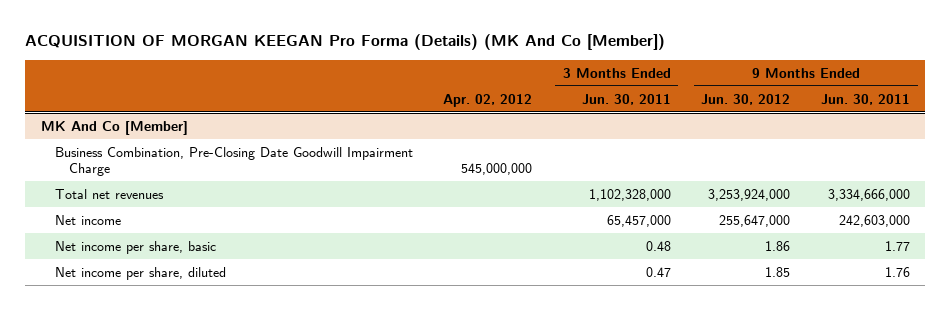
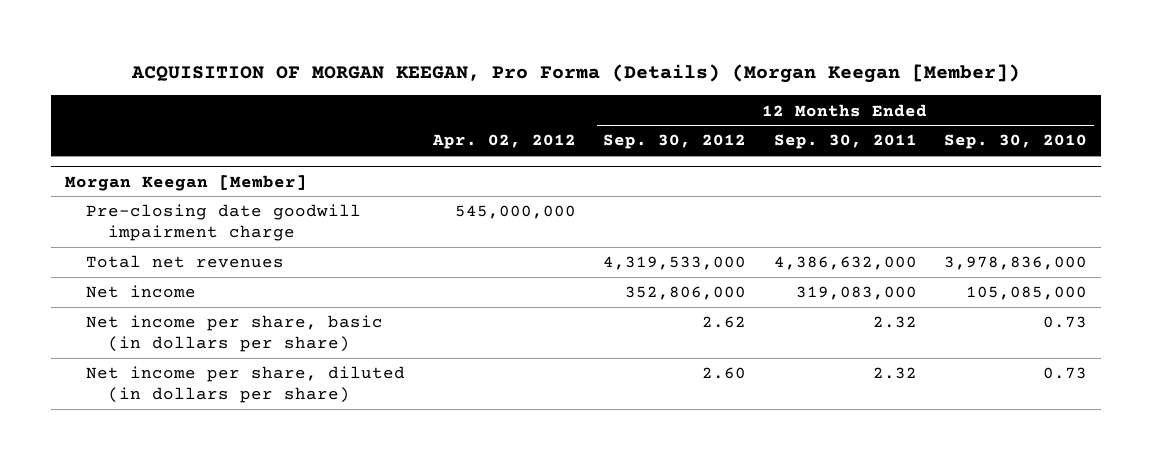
- ACQUISITION OF MORGAN KEEGAN Pro Forma (Details) (MK And Co [Member])
+ ACQUISITION OF MORGAN KEEGAN, Pro Forma (Details) (Morgan Keegan [Member])
- | Apr. 02, 2012 | 3 Months Ended Jun. 30, 2011 | 9 Months Ended Jun. 30, 2012 | 9 Months Ended Jun. 30, 2011
+ | Apr. 02, 2012 | 12 Months Ended Sep. 30, 2012 | 12 Months Ended Sep. 30, 2011 | 12 Months Ended Sep. 30, 2010
- MK And Co [Member]
- Business Combination, Pre-Closing Date Goodwill Impairment Charge | 545,000,000 | | |
- Total net revenues | | 1,102,328,000 | 3,253,924,000 | 3,334,666,000
- Net income | | 65,457,000 | 255,647,000 | 242,603,000
- Net income per share, basic | | 0.48 | 1.86 | 1.77
- Net income per share, diluted | | 0.47 | 1.85 | 1.76
+ Morgan Keegan [Member]
+ Pre-closing date goodwill impairment charge | 545,000,000 | | |
+ Total net revenues | | 4,319,533,000 | 4,386,632,000 | 3,978,836,000
+ Net income | | 352,806,000 | 319,083,000 | 105,085,000
+ Net income per share, basic (in dollars per share) | | 2.62 | 2.32 | 0.73
+ Net income per share, diluted (in dollars per share) | | 2.60 | 2.32 | 0.73

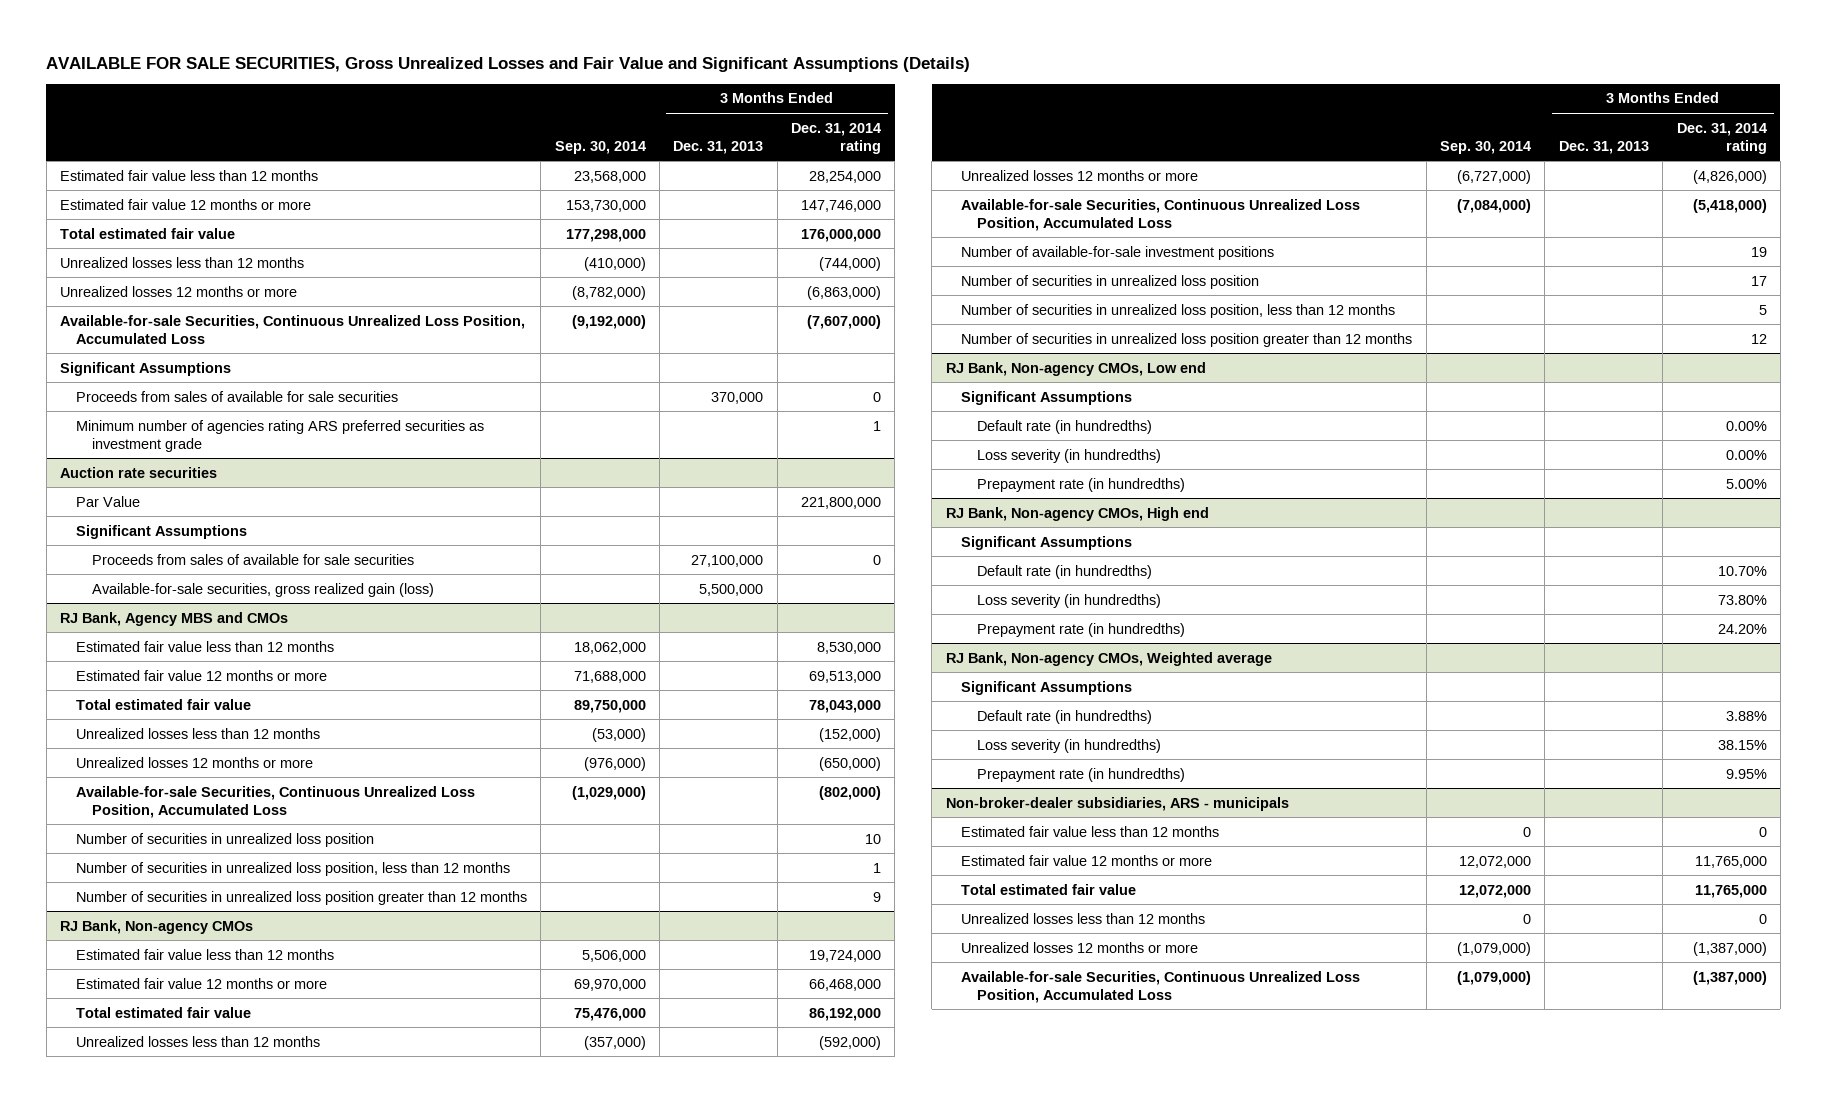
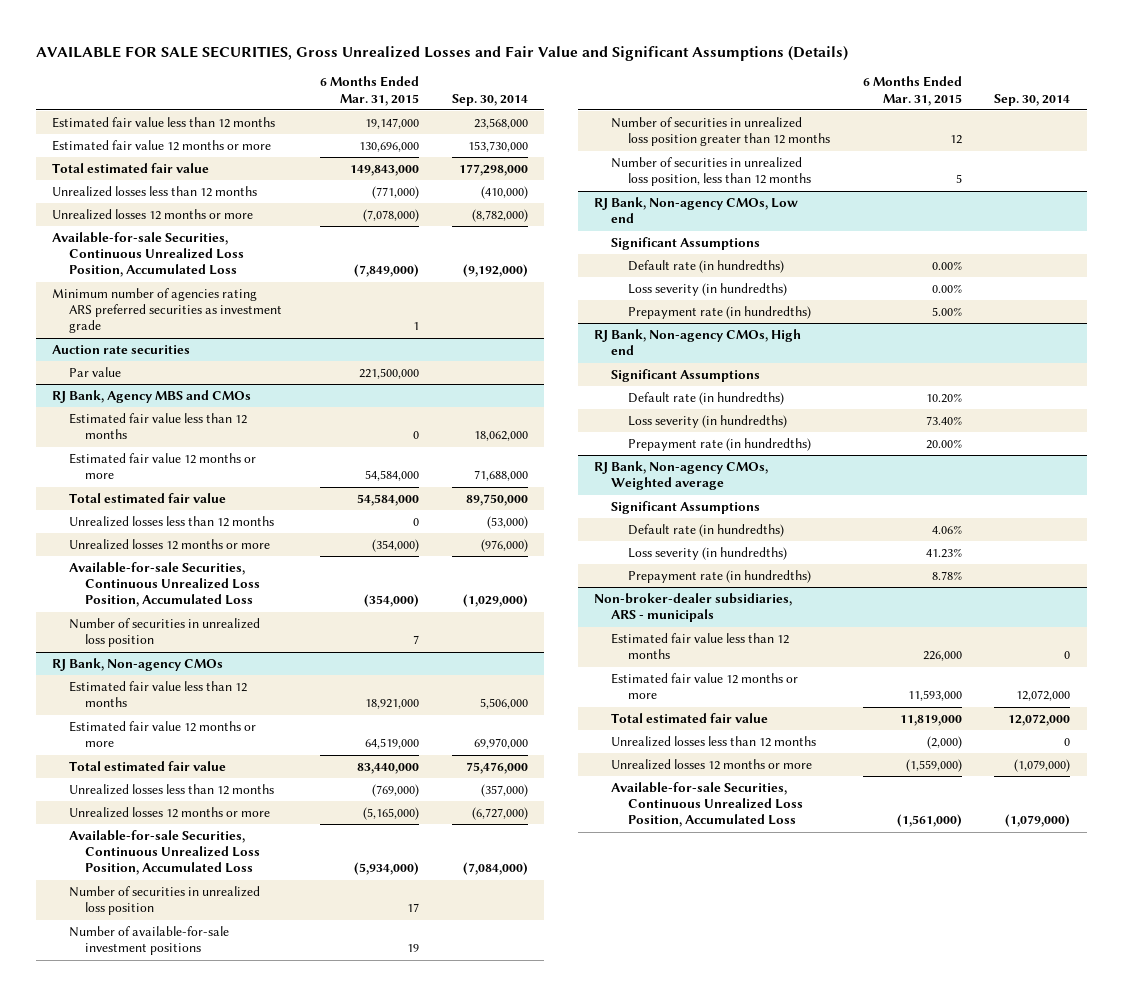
- | Sep. 30, 2014 | 3 Months Ended Dec. 31, 2013 | 3 Months Ended Dec. 31, 2014 rating
+ | 6 Months Ended Mar. 31, 2015 | Sep. 30, 2014
- Significant Assumptions
- Proceeds from sales of available for sale securities | | 370,000 | 0
@ Auction rate securities
- Par Value | | | 221,800,000
- Significant Assumptions
- Proceeds from sales of available for sale securities | | 27,100,000 | 0
- Available-for-sale securities, gross realized gain (loss) | | 5,500,000 |
+ Par value | 221,500,000 |
@ RJ Bank, Agency MBS and CMOs
- Number of securities in unrealized loss position, less than 12 months | | | 1
- Number of securities in unrealized loss position greater than 12 months | | | 9
@ RJ Bank, Non-agency CMOs
moved down: Number of available-for-sale investment positions | 19 |
moved down: Number of securities in unrealized loss position, less than 12 months | 5 |

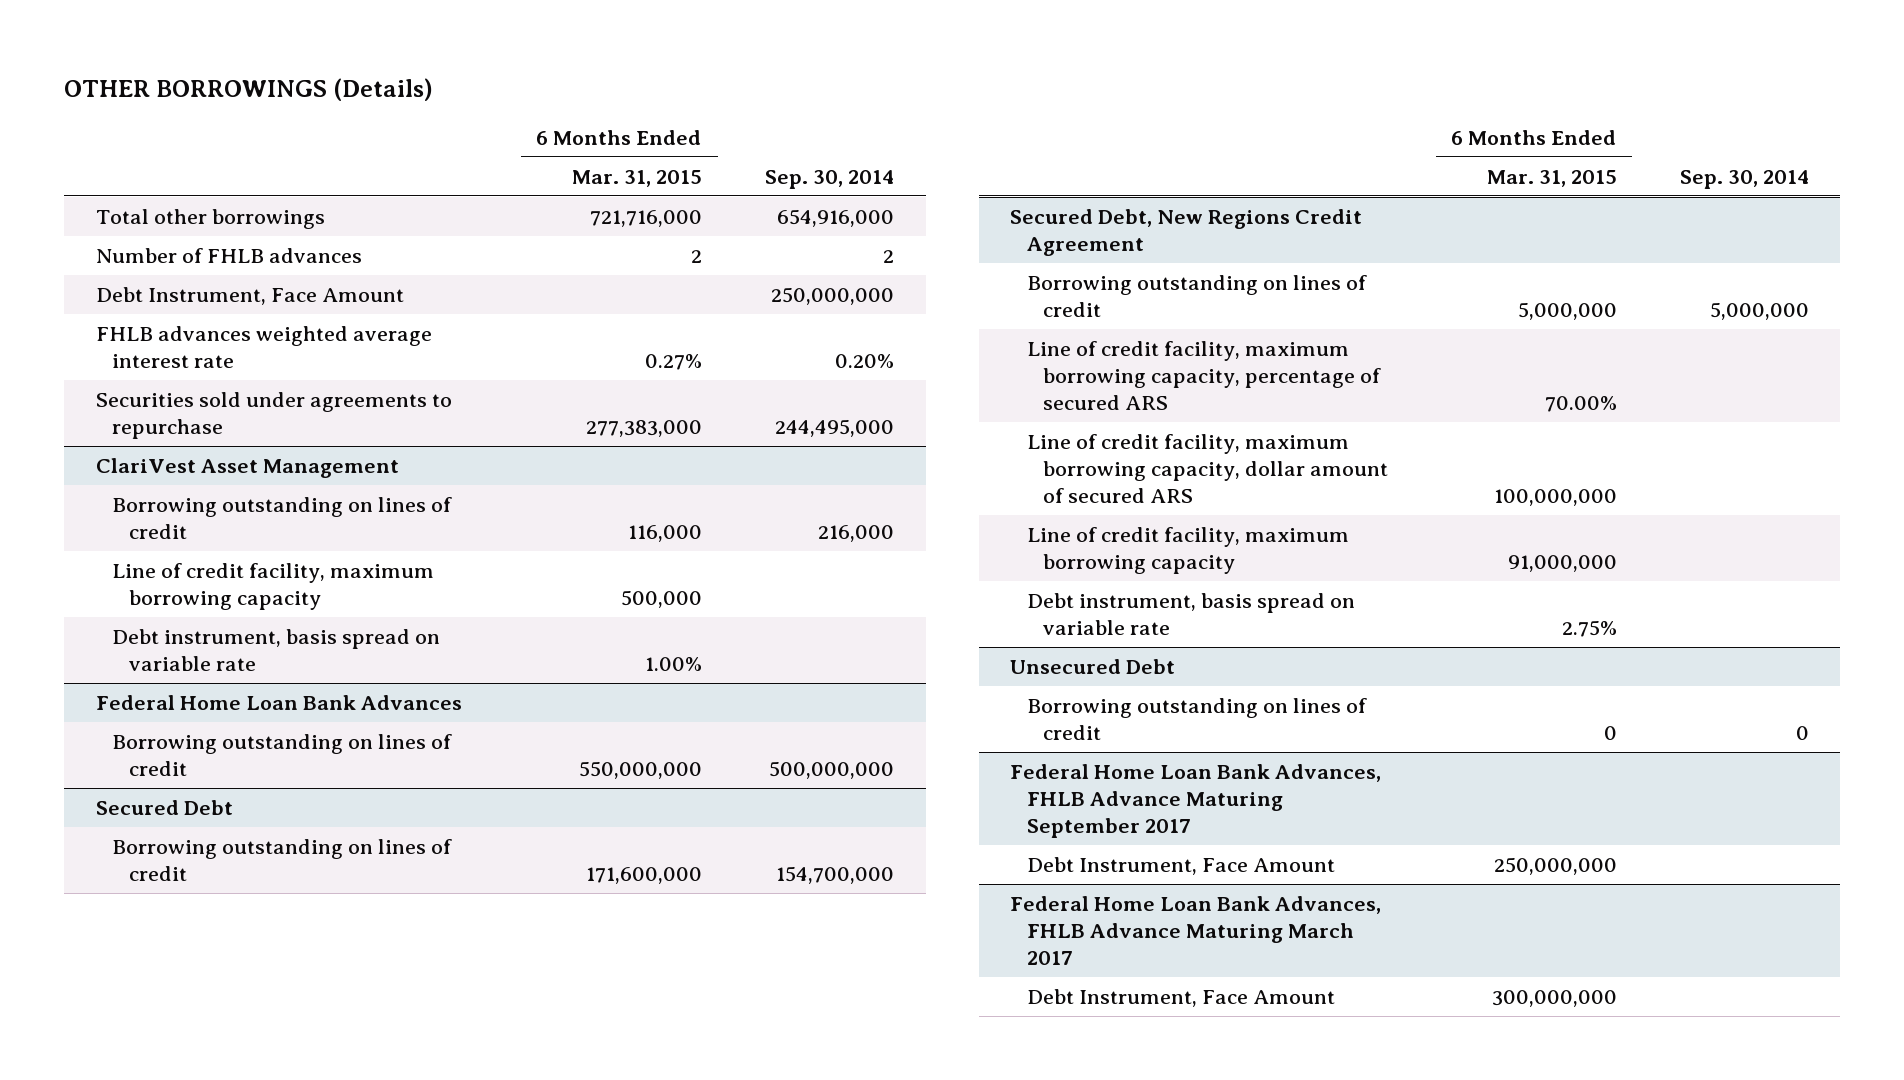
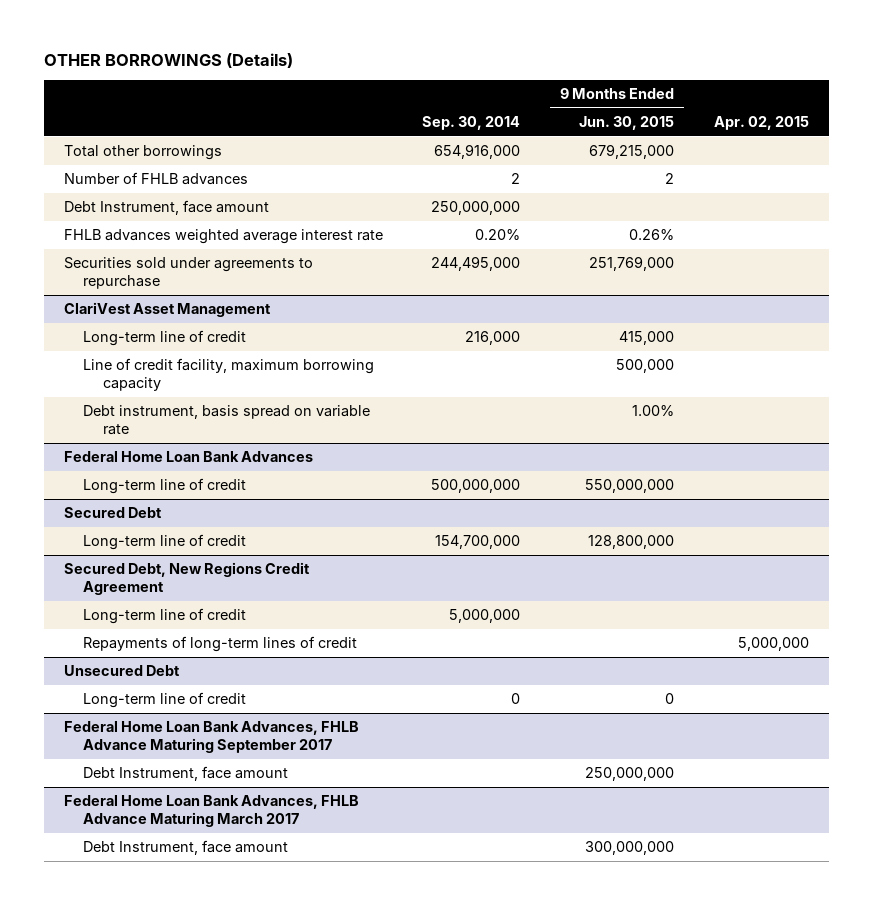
- | 6 Months Ended Mar. 31, 2015 | Sep. 30, 2014
+ | Sep. 30, 2014 | 9 Months Ended Jun. 30, 2015 | Apr. 02, 2015
- Debt Instrument, Face Amount | | 250,000,000
+ Debt Instrument, face amount | 250,000,000 | |
@ ClariVest Asset Management
- Borrowing outstanding on lines of credit | 116,000 | 216,000
+ Long-term line of credit | 216,000 | 415,000 |
@ Federal Home Loan Bank Advances
- Borrowing outstanding on lines of credit | 550,000,000 | 500,000,000
+ Long-term line of credit | 500,000,000 | 550,000,000 |
@ Secured Debt
- Borrowing outstanding on lines of credit | 171,600,000 | 154,700,000
+ Long-term line of credit | 154,700,000 | 128,800,000 |
@ Secured Debt, New Regions Credit Agreement
- Borrowing outstanding on lines of credit | 5,000,000 | 5,000,000
- Line of credit facility, maximum borrowing capacity, percentage of secured ARS | 70.00% |
- Line of credit facility, maximum borrowing capacity, dollar amount of secured ARS | 100,000,000 |
- Line of credit facility, maximum borrowing capacity | 91,000,000 |
- Debt instrument, basis spread on variable rate | 2.75% |
+ Long-term line of credit | 5,000,000 | |
+ Repayments of long-term lines of credit | | | 5,000,000
@ Unsecured Debt
- Borrowing outstanding on lines of credit | 0 | 0
+ Long-term line of credit | 0 | 0 |
@ Federal Home Loan Bank Advances, FHLB Advance Maturing September 2017
- Debt Instrument, Face Amount | 250,000,000 |
+ Debt Instrument, face amount | | 250,000,000 |
@ Federal Home Loan Bank Advances, FHLB Advance Maturing March 2017
- Debt Instrument, Face Amount | 300,000,000 |
+ Debt Instrument, face amount | | 300,000,000 |

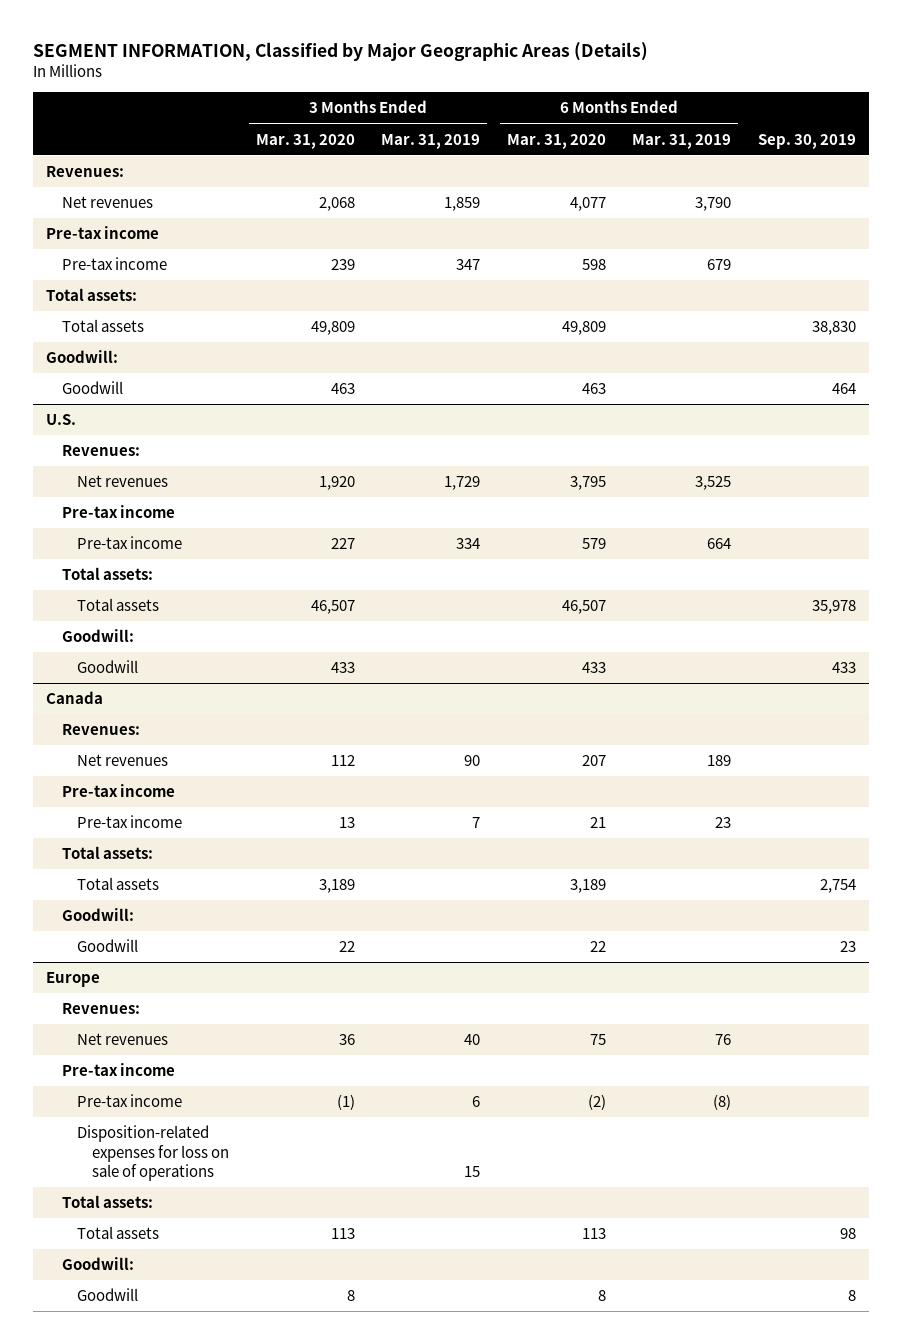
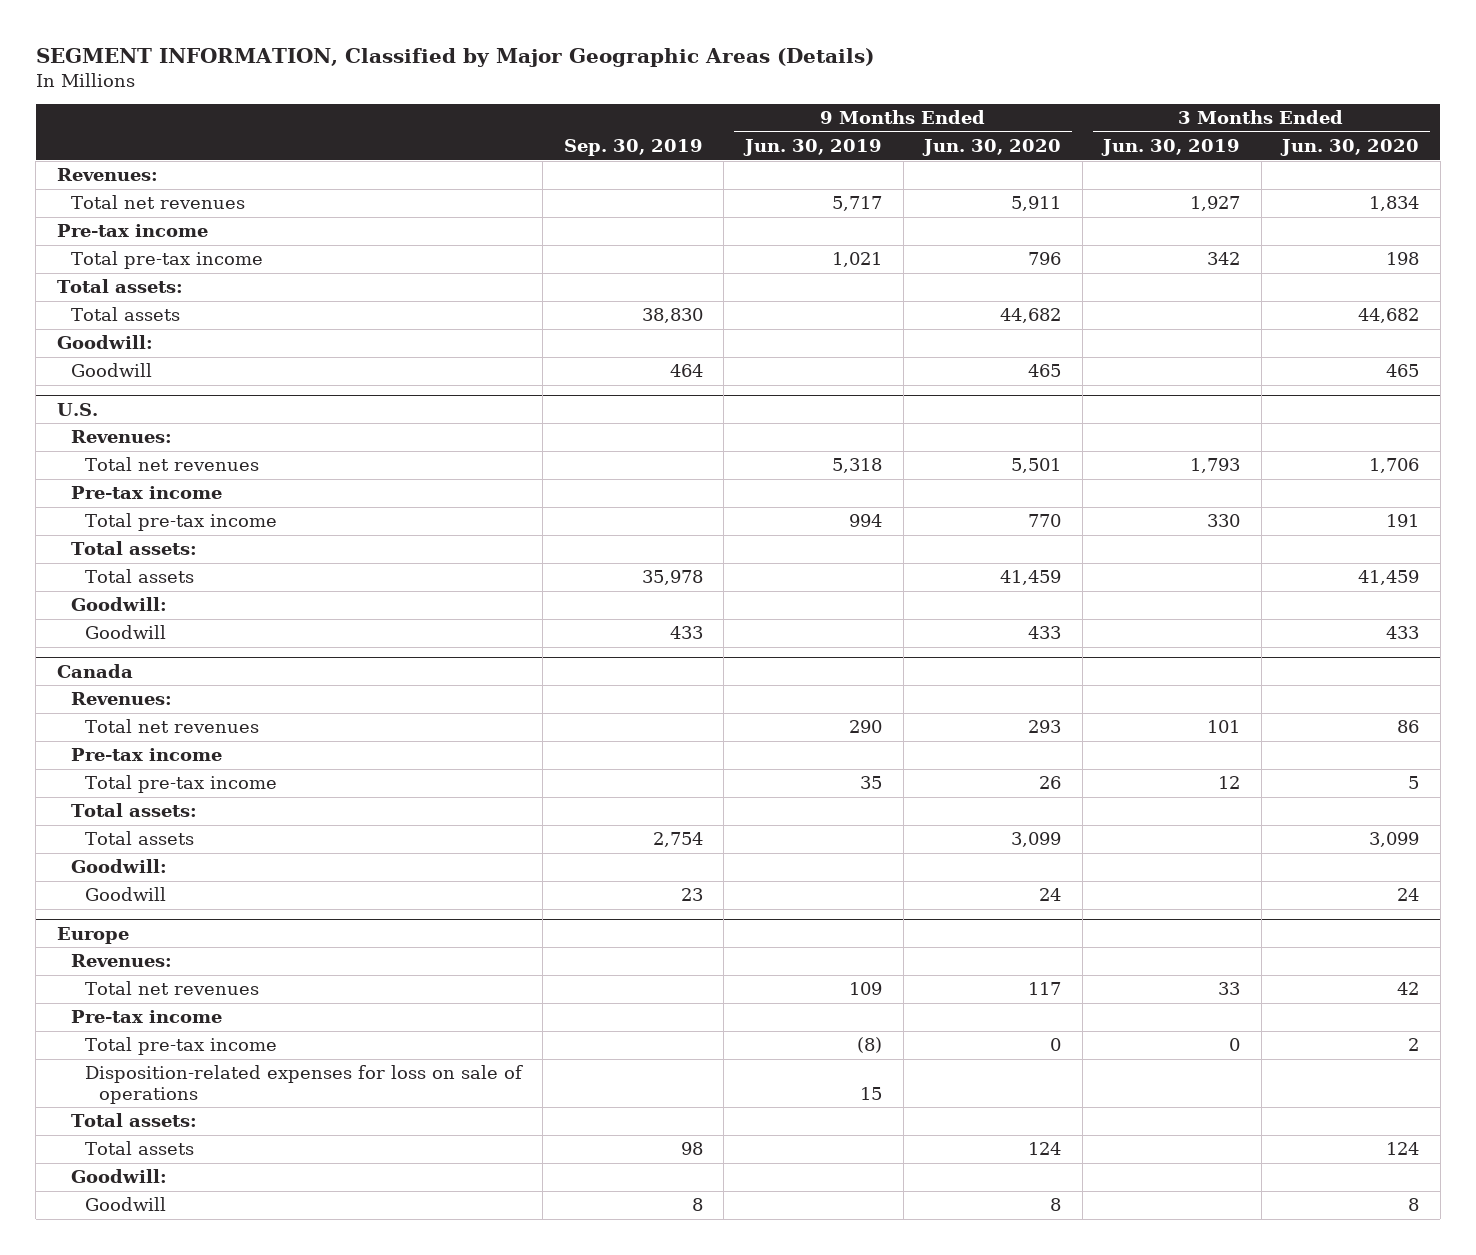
- | 3 Months Ended Mar. 31, 2020 | 3 Months Ended Mar. 31, 2019 | 6 Months Ended Mar. 31, 2020 | 6 Months Ended Mar. 31, 2019 | Sep. 30, 2019
+ | Sep. 30, 2019 | 9 Months Ended Jun. 30, 2019 | 9 Months Ended Jun. 30, 2020 | 3 Months Ended Jun. 30, 2019 | 3 Months Ended Jun. 30, 2020
- Net revenues | 2,068 | 1,859 | 4,077 | 3,790 |
- Pre-tax income
+ Total net revenues | | 5,717 | 5,911 | 1,927 | 1,834
+ Total pre-tax income | | 1,021 | 796 | 342 | 198
@ U.S.
- Net revenues | 1,920 | 1,729 | 3,795 | 3,525 |
- Pre-tax income
+ Total net revenues | | 5,318 | 5,501 | 1,793 | 1,706
+ Total pre-tax income | | 994 | 770 | 330 | 191
@ Canada
- Net revenues | 112 | 90 | 207 | 189 |
- Pre-tax income
+ Total net revenues | | 290 | 293 | 101 | 86
+ Total pre-tax income | | 35 | 26 | 12 | 5
@ Europe
- Net revenues | 36 | 40 | 75 | 76 |
- Pre-tax income
+ Total net revenues | | 109 | 117 | 33 | 42
+ Total pre-tax income | | (8) | 0 | 0 | 2

